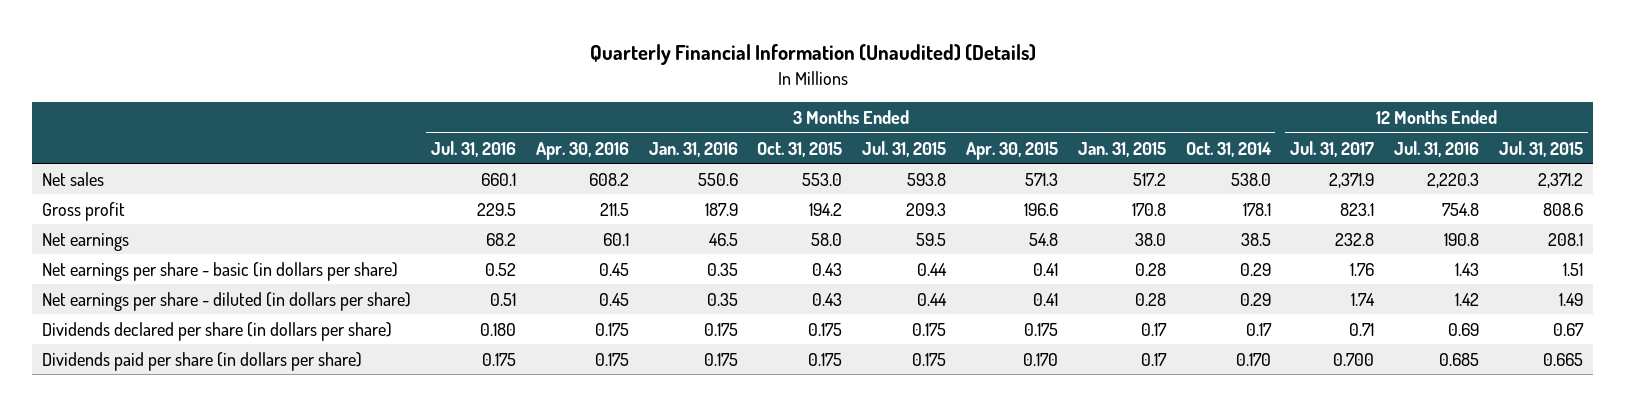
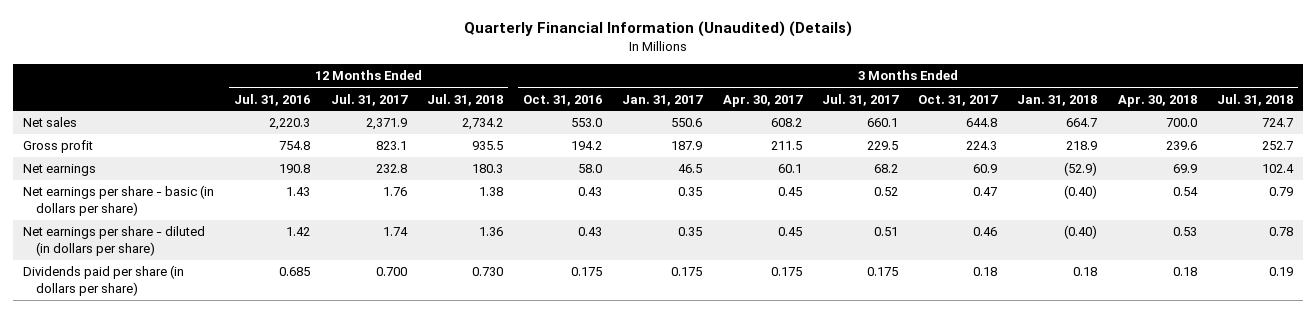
- | 3 Months Ended Jul. 31, 2016 | 3 Months Ended Apr. 30, 2016 | 3 Months Ended Jan. 31, 2016 | 3 Months Ended Oct. 31, 2015 | 3 Months Ended Jul. 31, 2015 | 3 Months Ended Apr. 30, 2015 | 3 Months Ended Jan. 31, 2015 | 3 Months Ended Oct. 31, 2014 | 12 Months Ended Jul. 31, 2017 | 12 Months Ended Jul. 31, 2016 | 12 Months Ended Jul. 31, 2015
+ | 12 Months Ended Jul. 31, 2016 | 12 Months Ended Jul. 31, 2017 | 12 Months Ended Jul. 31, 2018 | 3 Months Ended Oct. 31, 2016 | 3 Months Ended Jan. 31, 2017 | 3 Months Ended Apr. 30, 2017 | 3 Months Ended Jul. 31, 2017 | 3 Months Ended Oct. 31, 2017 | 3 Months Ended Jan. 31, 2018 | 3 Months Ended Apr. 30, 2018 | 3 Months Ended Jul. 31, 2018
- Dividends declared per share (in dollars per share) | 0.180 | 0.175 | 0.175 | 0.175 | 0.175 | 0.175 | 0.17 | 0.17 | 0.71 | 0.69 | 0.67

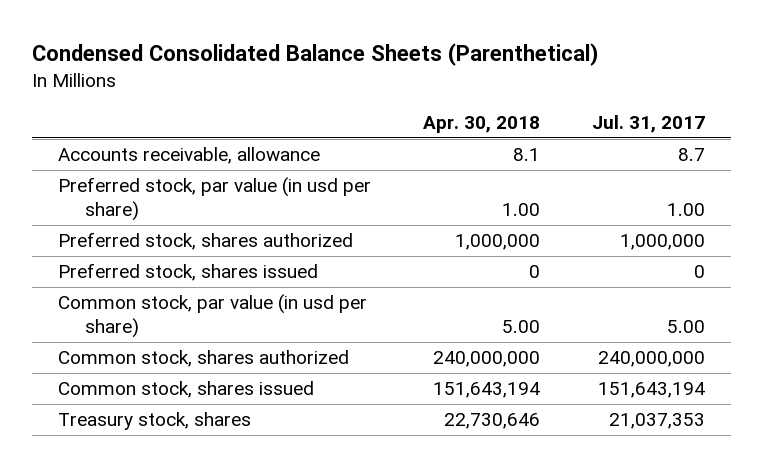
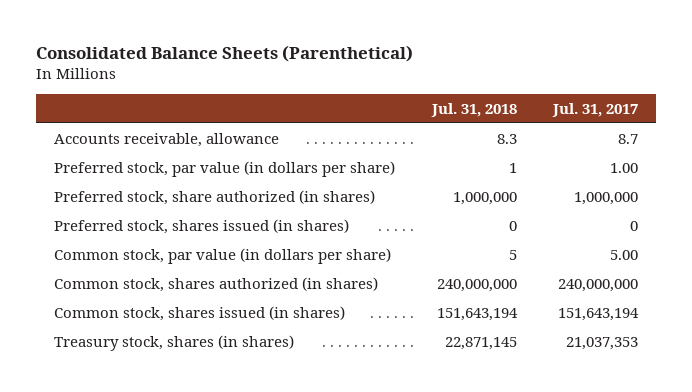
- Condensed Consolidated Balance Sheets (Parenthetical)
+ Consolidated Balance Sheets (Parenthetical)
- | Apr. 30, 2018 | Jul. 31, 2017
+ | Jul. 31, 2018 | Jul. 31, 2017
- Preferred stock, par value (in usd per share) | 1.00 | 1.00
- Preferred stock, shares authorized | 1,000,000 | 1,000,000
- Preferred stock, shares issued | 0 | 0
- Common stock, par value (in usd per share) | 5.00 | 5.00
- Common stock, shares authorized | 240,000,000 | 240,000,000
- Common stock, shares issued | 151,643,194 | 151,643,194
- Treasury stock, shares | 22,730,646 | 21,037,353
+ Preferred stock, par value (in dollars per share) | 1 | 1.00
+ Preferred stock, share authorized (in shares) | 1,000,000 | 1,000,000
+ Preferred stock, shares issued (in shares) | 0 | 0
+ Common stock, par value (in dollars per share) | 5 | 5.00
+ Common stock, shares authorized (in shares) | 240,000,000 | 240,000,000
+ Common stock, shares issued (in shares) | 151,643,194 | 151,643,194
+ Treasury stock, shares (in shares) | 22,871,145 | 21,037,353

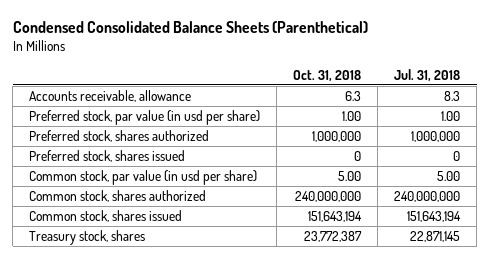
- Consolidated Balance Sheets (Parenthetical)
+ Condensed Consolidated Balance Sheets (Parenthetical)
- | Jul. 31, 2018 | Jul. 31, 2017
+ | Oct. 31, 2018 | Jul. 31, 2018
- Preferred stock, par value (in dollars per share) | 1 | 1.00
- Preferred stock, share authorized (in shares) | 1,000,000 | 1,000,000
- Preferred stock, shares issued (in shares) | 0 | 0
- Common stock, par value (in dollars per share) | 5 | 5.00
- Common stock, shares authorized (in shares) | 240,000,000 | 240,000,000
- Common stock, shares issued (in shares) | 151,643,194 | 151,643,194
- Treasury stock, shares (in shares) | 22,871,145 | 21,037,353
+ Preferred stock, par value (in usd per share) | 1.00 | 1.00
+ Preferred stock, shares authorized | 1,000,000 | 1,000,000
+ Preferred stock, shares issued | 0 | 0
+ Common stock, par value (in usd per share) | 5.00 | 5.00
+ Common stock, shares authorized | 240,000,000 | 240,000,000
+ Common stock, shares issued | 151,643,194 | 151,643,194
+ Treasury stock, shares | 23,772,387 | 22,871,145

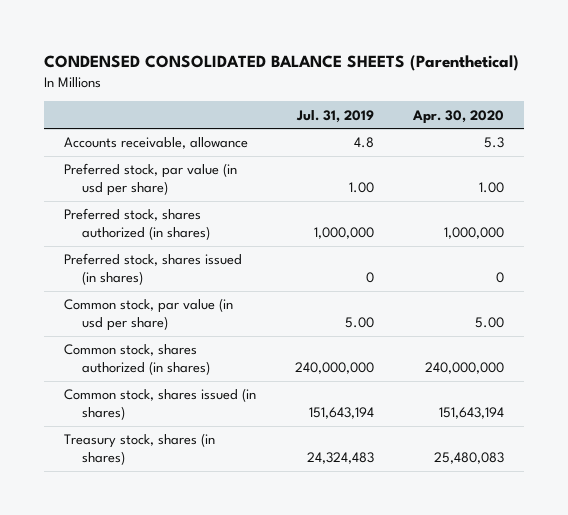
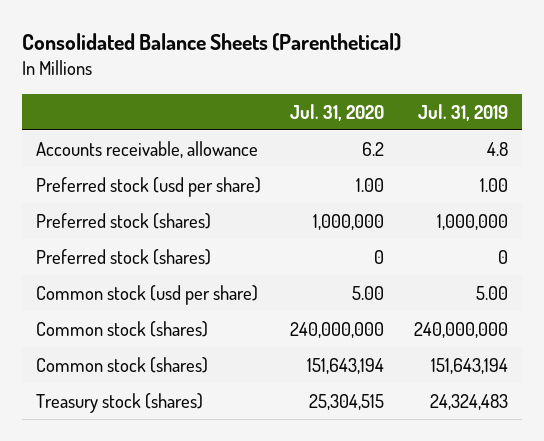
- CONDENSED CONSOLIDATED BALANCE SHEETS (Parenthetical)
+ Consolidated Balance Sheets (Parenthetical)
- | Jul. 31, 2019 | Apr. 30, 2020
+ | Jul. 31, 2020 | Jul. 31, 2019
- Preferred stock, par value (in usd per share) | 1.00 | 1.00
- Preferred stock, shares authorized (in shares) | 1,000,000 | 1,000,000
- Preferred stock, shares issued (in shares) | 0 | 0
- Common stock, par value (in usd per share) | 5.00 | 5.00
- Common stock, shares authorized (in shares) | 240,000,000 | 240,000,000
- Common stock, shares issued (in shares) | 151,643,194 | 151,643,194
- Treasury stock, shares (in shares) | 24,324,483 | 25,480,083
+ Preferred stock (usd per share) | 1.00 | 1.00
+ Preferred stock (shares) | 1,000,000 | 1,000,000
+ Preferred stock (shares) | 0 | 0
+ Common stock (usd per share) | 5.00 | 5.00
+ Common stock (shares) | 240,000,000 | 240,000,000
+ Common stock (shares) | 151,643,194 | 151,643,194
+ Treasury stock (shares) | 25,304,515 | 24,324,483

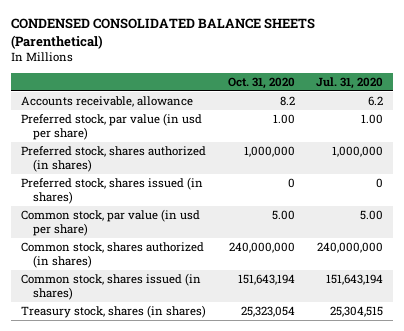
- Consolidated Balance Sheets (Parenthetical)
+ CONDENSED CONSOLIDATED BALANCE SHEETS (Parenthetical)
- | Jul. 31, 2020 | Jul. 31, 2019
+ | Oct. 31, 2020 | Jul. 31, 2020
- Preferred stock (usd per share) | 1.00 | 1.00
- Preferred stock (shares) | 1,000,000 | 1,000,000
- Preferred stock (shares) | 0 | 0
- Common stock (usd per share) | 5.00 | 5.00
- Common stock (shares) | 240,000,000 | 240,000,000
- Common stock (shares) | 151,643,194 | 151,643,194
- Treasury stock (shares) | 25,304,515 | 24,324,483
+ Preferred stock, par value (in usd per share) | 1.00 | 1.00
+ Preferred stock, shares authorized (in shares) | 1,000,000 | 1,000,000
+ Preferred stock, shares issued (in shares) | 0 | 0
+ Common stock, par value (in usd per share) | 5.00 | 5.00
+ Common stock, shares authorized (in shares) | 240,000,000 | 240,000,000
+ Common stock, shares issued (in shares) | 151,643,194 | 151,643,194
+ Treasury stock, shares (in shares) | 25,323,054 | 25,304,515

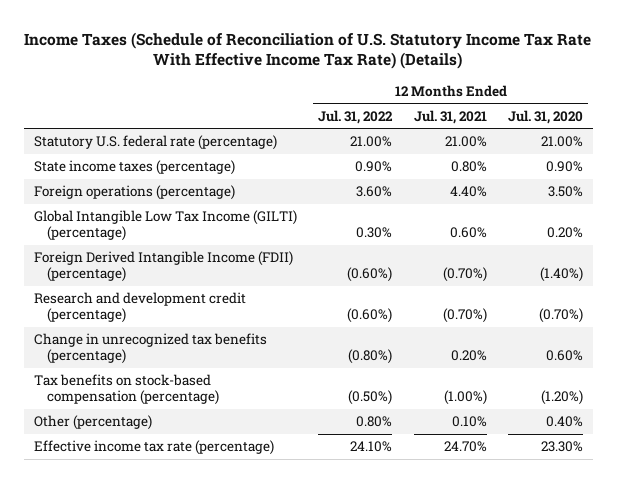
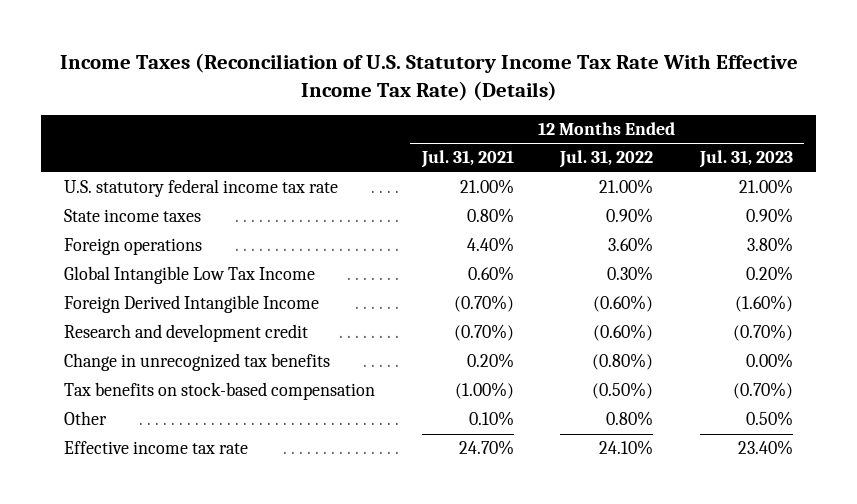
- Income Taxes (Schedule of Reconciliation of U.S. Statutory Income Tax Rate With Effective Income Tax Rate) (Details)
+ Income Taxes (Reconciliation of U.S. Statutory Income Tax Rate With Effective Income Tax Rate) (Details)
- | 12 Months Ended Jul. 31, 2022 | 12 Months Ended Jul. 31, 2021 | 12 Months Ended Jul. 31, 2020
+ | 12 Months Ended Jul. 31, 2021 | 12 Months Ended Jul. 31, 2022 | 12 Months Ended Jul. 31, 2023
- Statutory U.S. federal rate (percentage) | 21.00% | 21.00% | 21.00%
- State income taxes (percentage) | 0.90% | 0.80% | 0.90%
- Foreign operations (percentage) | 3.60% | 4.40% | 3.50%
- Global Intangible Low Tax Income (GILTI) (percentage) | 0.30% | 0.60% | 0.20%
- Foreign Derived Intangible Income (FDII) (percentage) | (0.60%) | (0.70%) | (1.40%)
- Research and development credit (percentage) | (0.60%) | (0.70%) | (0.70%)
- Change in unrecognized tax benefits (percentage) | (0.80%) | 0.20% | 0.60%
- Tax benefits on stock-based compensation (percentage) | (0.50%) | (1.00%) | (1.20%)
- Other (percentage) | 0.80% | 0.10% | 0.40%
- Effective income tax rate (percentage) | 24.10% | 24.70% | 23.30%
+ U.S. statutory federal income tax rate | 21.00% | 21.00% | 21.00%
+ State income taxes | 0.80% | 0.90% | 0.90%
+ Foreign operations | 4.40% | 3.60% | 3.80%
+ Global Intangible Low Tax Income | 0.60% | 0.30% | 0.20%
+ Foreign Derived Intangible Income | (0.70%) | (0.60%) | (1.60%)
+ Research and development credit | (0.70%) | (0.60%) | (0.70%)
+ Change in unrecognized tax benefits | 0.20% | (0.80%) | 0.00%
+ Tax benefits on stock-based compensation | (1.00%) | (0.50%) | (0.70%)
+ Other | 0.10% | 0.80% | 0.50%
+ Effective income tax rate | 24.70% | 24.10% | 23.40%

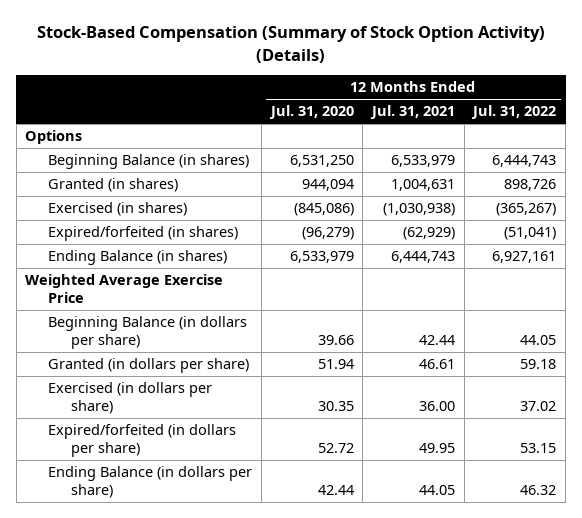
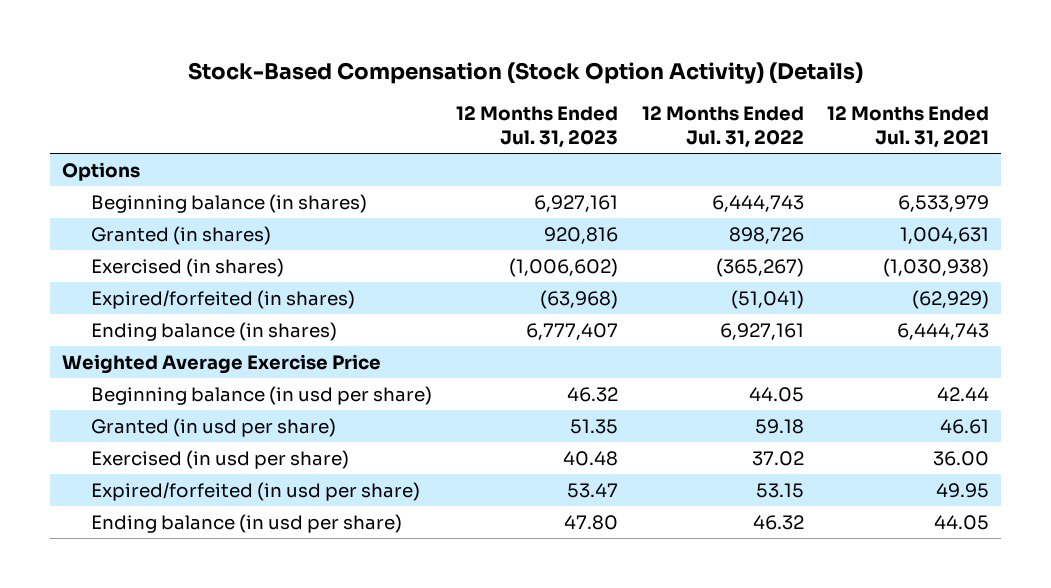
- Stock-Based Compensation (Summary of Stock Option Activity) (Details)
+ Stock-Based Compensation (Stock Option Activity) (Details)
- | 12 Months Ended Jul. 31, 2020 | 12 Months Ended Jul. 31, 2021 | 12 Months Ended Jul. 31, 2022
+ | 12 Months Ended Jul. 31, 2023 | 12 Months Ended Jul. 31, 2022 | 12 Months Ended Jul. 31, 2021
- Beginning Balance (in shares) | 6,531,250 | 6,533,979 | 6,444,743
+ Beginning balance (in shares) | 6,927,161 | 6,444,743 | 6,533,979
- Ending Balance (in shares) | 6,533,979 | 6,444,743 | 6,927,161
+ Ending balance (in shares) | 6,777,407 | 6,927,161 | 6,444,743
- Beginning Balance (in dollars per share) | 39.66 | 42.44 | 44.05
- Granted (in dollars per share) | 51.94 | 46.61 | 59.18
- Exercised (in dollars per share) | 30.35 | 36.00 | 37.02
- Expired/forfeited (in dollars per share) | 52.72 | 49.95 | 53.15
- Ending Balance (in dollars per share) | 42.44 | 44.05 | 46.32
+ Beginning balance (in usd per share) | 46.32 | 44.05 | 42.44
+ Granted (in usd per share) | 51.35 | 59.18 | 46.61
+ Exercised (in usd per share) | 40.48 | 37.02 | 36.00
+ Expired/forfeited (in usd per share) | 53.47 | 53.15 | 49.95
+ Ending balance (in usd per share) | 47.80 | 46.32 | 44.05

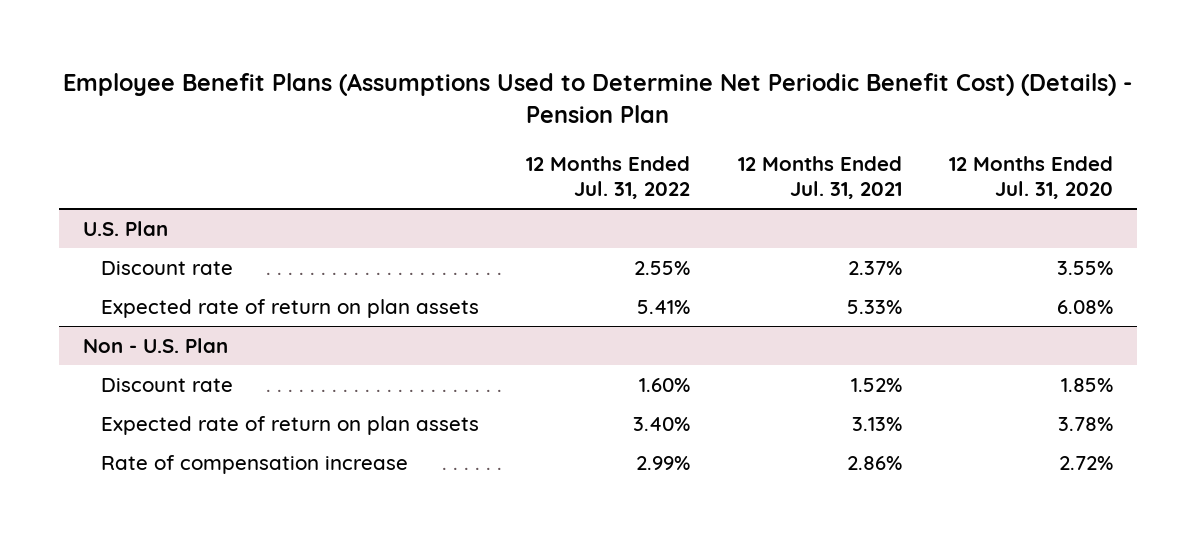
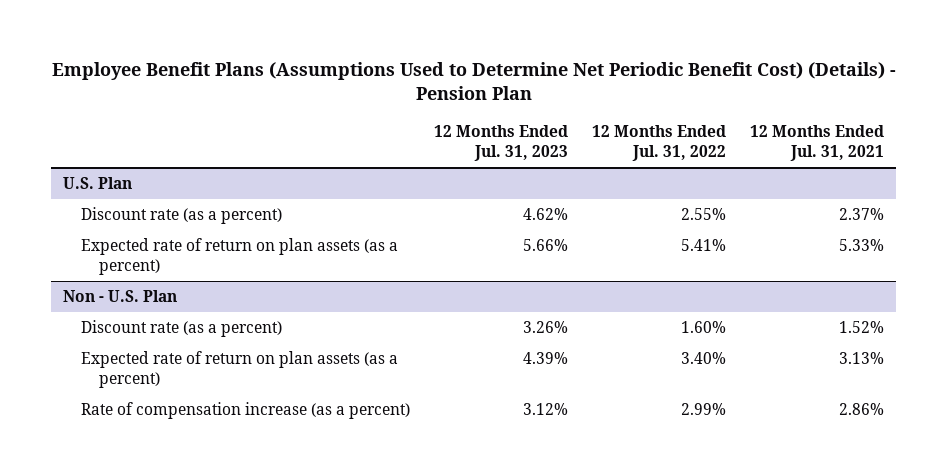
- | 12 Months Ended Jul. 31, 2022 | 12 Months Ended Jul. 31, 2021 | 12 Months Ended Jul. 31, 2020
+ | 12 Months Ended Jul. 31, 2023 | 12 Months Ended Jul. 31, 2022 | 12 Months Ended Jul. 31, 2021
@ U.S. Plan
- Discount rate | 2.55% | 2.37% | 3.55%
- Expected rate of return on plan assets | 5.41% | 5.33% | 6.08%
+ Discount rate (as a percent) | 4.62% | 2.55% | 2.37%
+ Expected rate of return on plan assets (as a percent) | 5.66% | 5.41% | 5.33%
@ Non - U.S. Plan
- Discount rate | 1.60% | 1.52% | 1.85%
- Expected rate of return on plan assets | 3.40% | 3.13% | 3.78%
- Rate of compensation increase | 2.99% | 2.86% | 2.72%
+ Discount rate (as a percent) | 3.26% | 1.60% | 1.52%
+ Expected rate of return on plan assets (as a percent) | 4.39% | 3.40% | 3.13%
+ Rate of compensation increase (as a percent) | 3.12% | 2.99% | 2.86%

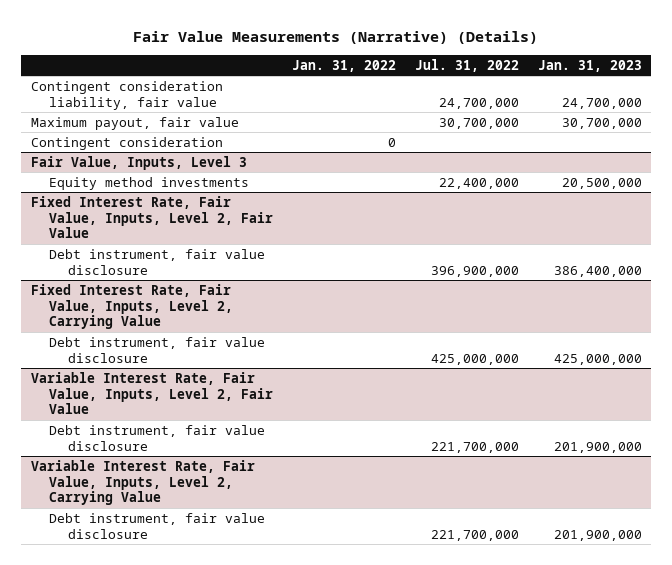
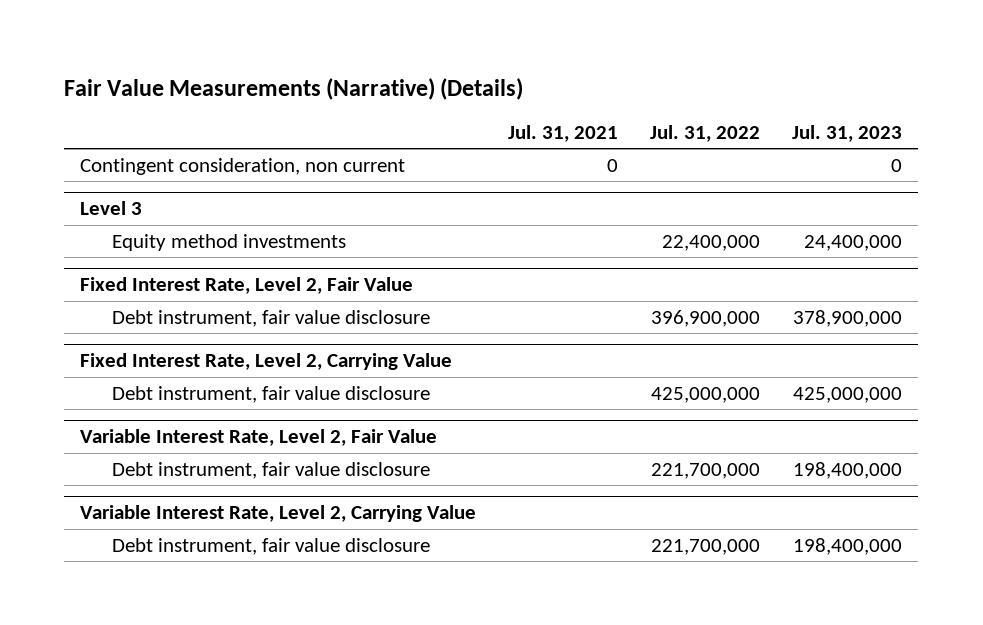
- | Jan. 31, 2022 | Jul. 31, 2022 | Jan. 31, 2023
+ | Jul. 31, 2021 | Jul. 31, 2022 | Jul. 31, 2023
- Contingent consideration liability, fair value | | 24,700,000 | 24,700,000
- Maximum payout, fair value | | 30,700,000 | 30,700,000
- Contingent consideration | 0 | |
- Fair Value, Inputs, Level 3
+ Contingent consideration, non current | 0 | | 0
+ Level 3
- Fixed Interest Rate, Fair Value, Inputs, Level 2, Fair Value
+ Fixed Interest Rate, Level 2, Fair Value
- Fixed Interest Rate, Fair Value, Inputs, Level 2, Carrying Value
+ Fixed Interest Rate, Level 2, Carrying Value
- Variable Interest Rate, Fair Value, Inputs, Level 2, Fair Value
+ Variable Interest Rate, Level 2, Fair Value
- Variable Interest Rate, Fair Value, Inputs, Level 2, Carrying Value
+ Variable Interest Rate, Level 2, Carrying Value

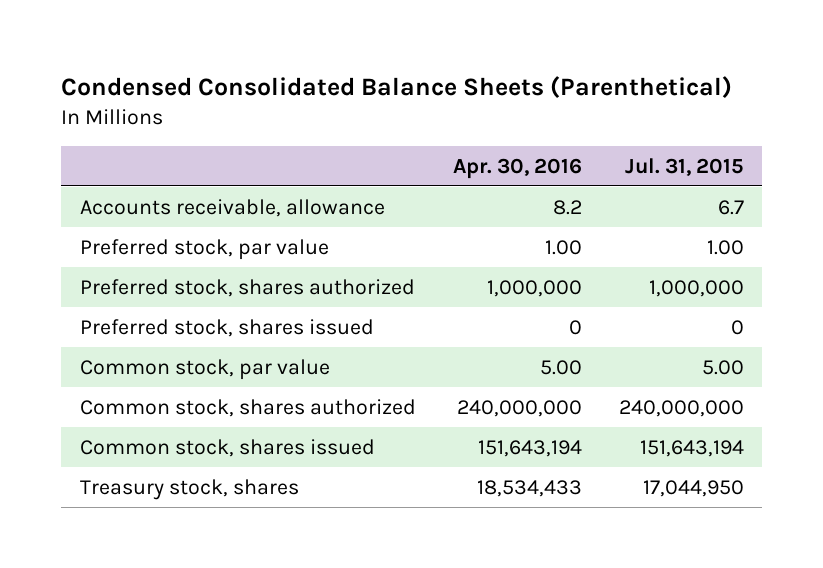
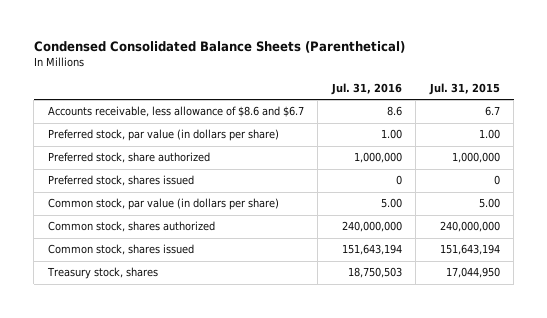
- | Apr. 30, 2016 | Jul. 31, 2015
+ | Jul. 31, 2016 | Jul. 31, 2015
- Accounts receivable, allowance | 8.2 | 6.7
- Preferred stock, par value | 1.00 | 1.00
- Preferred stock, shares authorized | 1,000,000 | 1,000,000
+ Accounts receivable, less allowance of $8.6 and $6.7 | 8.6 | 6.7
+ Preferred stock, par value (in dollars per share) | 1.00 | 1.00
+ Preferred stock, share authorized | 1,000,000 | 1,000,000
- Common stock, par value | 5.00 | 5.00
+ Common stock, par value (in dollars per share) | 5.00 | 5.00

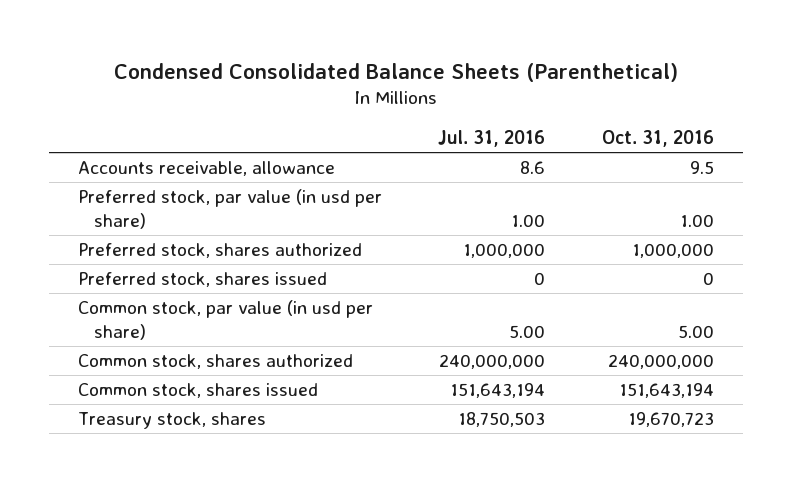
- | Jul. 31, 2016 | Jul. 31, 2015
+ | Jul. 31, 2016 | Oct. 31, 2016
- Accounts receivable, less allowance of $8.6 and $6.7 | 8.6 | 6.7
- Preferred stock, par value (in dollars per share) | 1.00 | 1.00
- Preferred stock, share authorized | 1,000,000 | 1,000,000
+ Accounts receivable, allowance | 8.6 | 9.5
+ Preferred stock, par value (in usd per share) | 1.00 | 1.00
+ Preferred stock, shares authorized | 1,000,000 | 1,000,000
- Common stock, par value (in dollars per share) | 5.00 | 5.00
+ Common stock, par value (in usd per share) | 5.00 | 5.00

